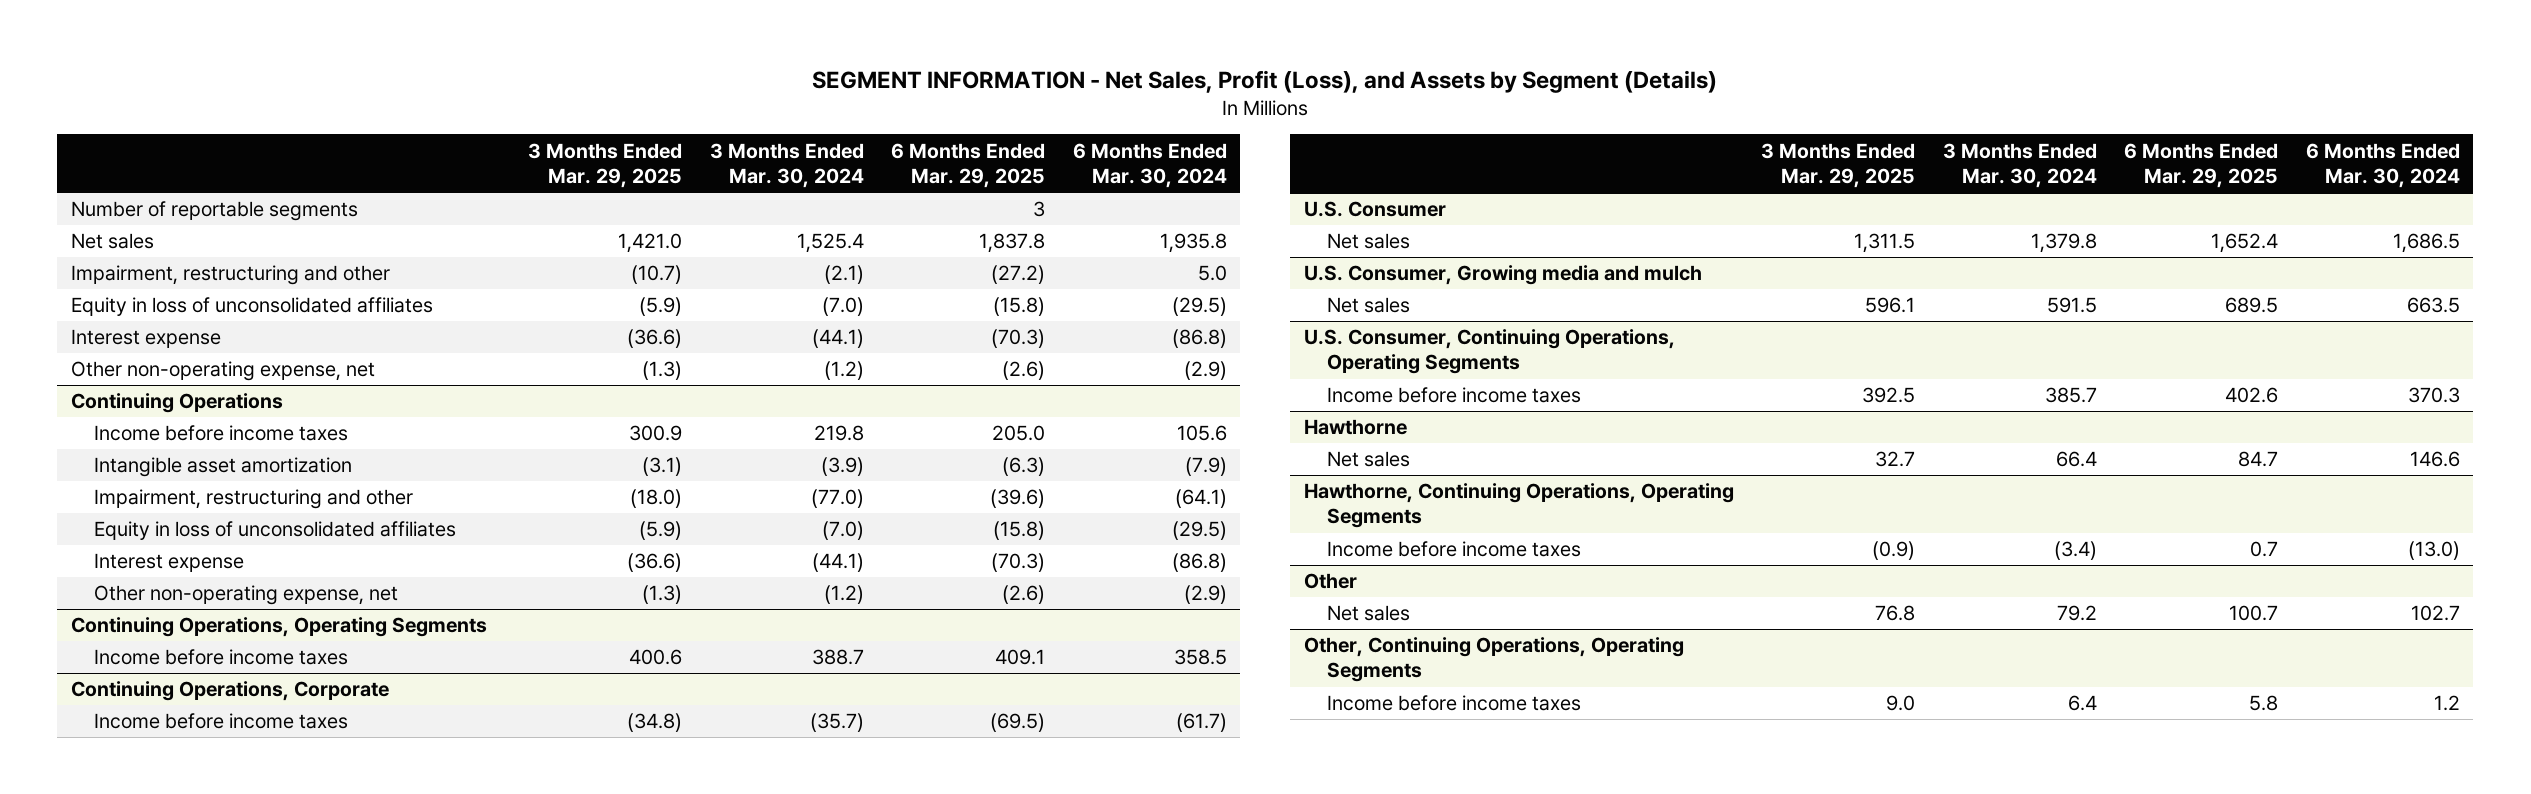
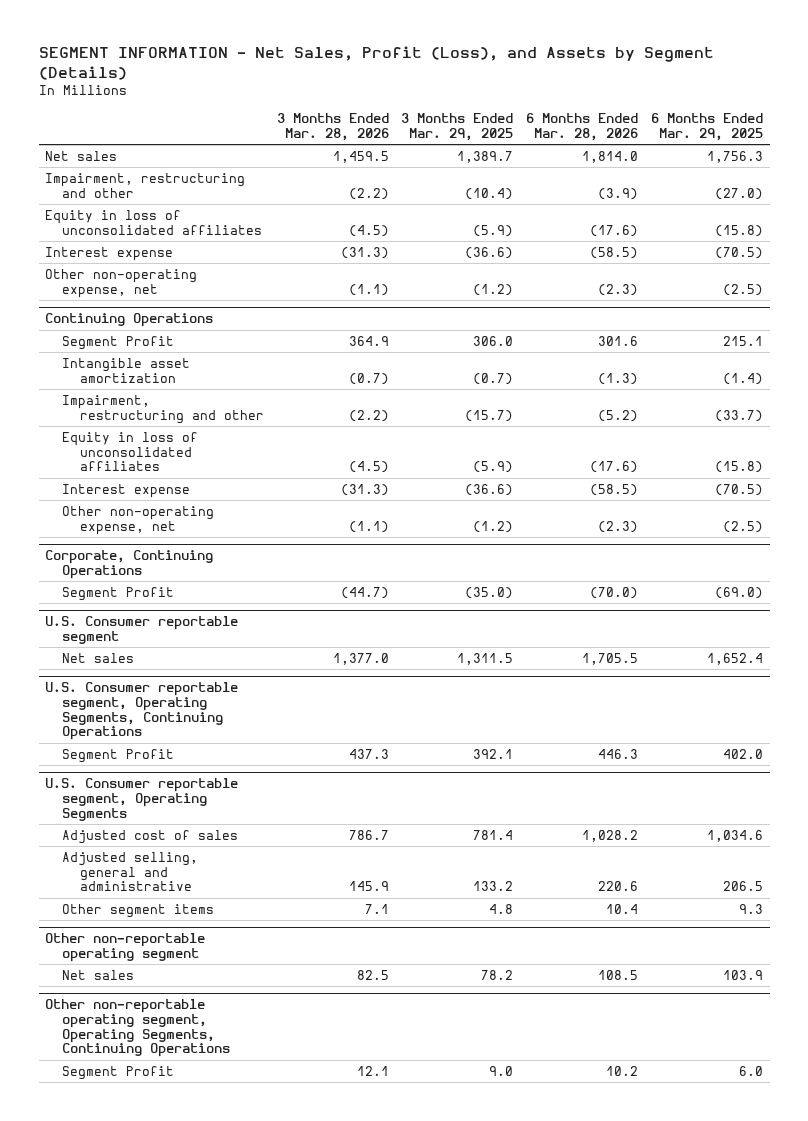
- | 3 Months Ended Mar. 29, 2025 | 3 Months Ended Mar. 30, 2024 | 6 Months Ended Mar. 29, 2025 | 6 Months Ended Mar. 30, 2024
+ | 3 Months Ended Mar. 28, 2026 | 3 Months Ended Mar. 29, 2025 | 6 Months Ended Mar. 28, 2026 | 6 Months Ended Mar. 29, 2025
- Number of reportable segments | | | 3 |
- Net sales | 1,421.0 | 1,525.4 | 1,837.8 | 1,935.8
- Impairment, restructuring and other | (10.7) | (2.1) | (27.2) | 5.0
+ Net sales | 1,459.5 | 1,389.7 | 1,814.0 | 1,756.3
+ Impairment, restructuring and other | (2.2) | (10.4) | (3.9) | (27.0)
- Interest expense | (36.6) | (44.1) | (70.3) | (86.8)
- Other non-operating expense, net | (1.3) | (1.2) | (2.6) | (2.9)
+ Interest expense | (31.3) | (36.6) | (58.5) | (70.5)
+ Other non-operating expense, net | (1.1) | (1.2) | (2.3) | (2.5)
@ Continuing Operations
- Income before income taxes | 300.9 | 219.8 | 205.0 | 105.6
- Intangible asset amortization | (3.1) | (3.9) | (6.3) | (7.9)
- Impairment, restructuring and other | (18.0) | (77.0) | (39.6) | (64.1)
+ Segment Profit | 364.9 | 306.0 | 301.6 | 215.1
+ Intangible asset amortization | (0.7) | (0.7) | (1.3) | (1.4)
+ Impairment, restructuring and other | (2.2) | (15.7) | (5.2) | (33.7)
- Interest expense | (36.6) | (44.1) | (70.3) | (86.8)
- Other non-operating expense, net | (1.3) | (1.2) | (2.6) | (2.9)
- Continuing Operations, Operating Segments
- Income before income taxes | 400.6 | 388.7 | 409.1 | 358.5
- Continuing Operations, Corporate
- Income before income taxes | (34.8) | (35.7) | (69.5) | (61.7)
- U.S. Consumer
@ Continuing Operations
+ Interest expense | (31.3) | (36.6) | (58.5) | (70.5)
+ Other non-operating expense, net | (1.1) | (1.2) | (2.3) | (2.5)
+ Corporate, Continuing Operations
+ Segment Profit | (44.7) | (35.0) | (70.0) | (69.0)
+ U.S. Consumer reportable segment
- U.S. Consumer, Growing media and mulch
- Net sales | 596.1 | 591.5 | 689.5 | 663.5
- U.S. Consumer, Continuing Operations, Operating Segments
- Income before income taxes | 392.5 | 385.7 | 402.6 | 370.3
- Hawthorne
- Net sales | 32.7 | 66.4 | 84.7 | 146.6
- Hawthorne, Continuing Operations, Operating Segments
- Income before income taxes | (0.9) | (3.4) | 0.7 | (13.0)
- Other
- Net sales | 76.8 | 79.2 | 100.7 | 102.7
- Other, Continuing Operations, Operating Segments
- Income before income taxes | 9.0 | 6.4 | 5.8 | 1.2
+ U.S. Consumer reportable segment, Operating Segments, Continuing Operations
+ Segment Profit | 437.3 | 392.1 | 446.3 | 402.0
+ U.S. Consumer reportable segment, Operating Segments
+ Adjusted cost of sales | 786.7 | 781.4 | 1,028.2 | 1,034.6
+ Adjusted selling, general and administrative | 145.9 | 133.2 | 220.6 | 206.5
+ Other segment items | 7.1 | 4.8 | 10.4 | 9.3
+ Other non-reportable operating segment
+ Net sales | 82.5 | 78.2 | 108.5 | 103.9
+ Other non-reportable operating segment, Operating Segments, Continuing Operations
+ Segment Profit | 12.1 | 9.0 | 10.2 | 6.0

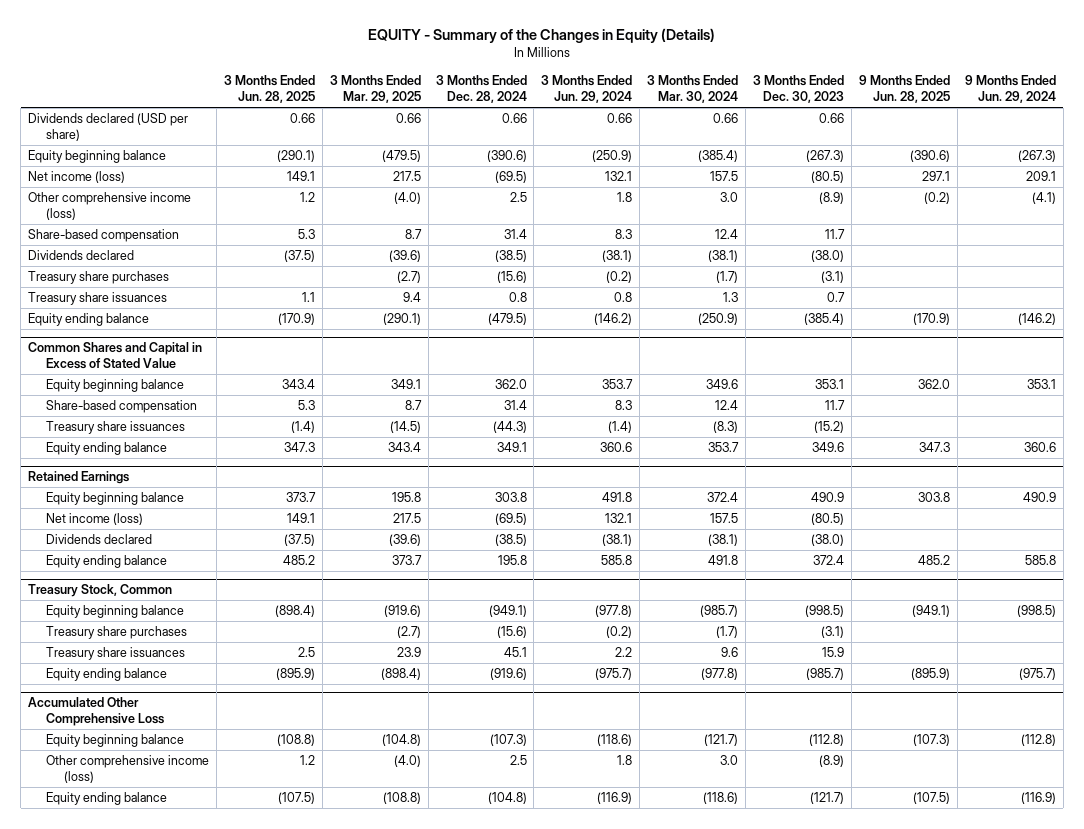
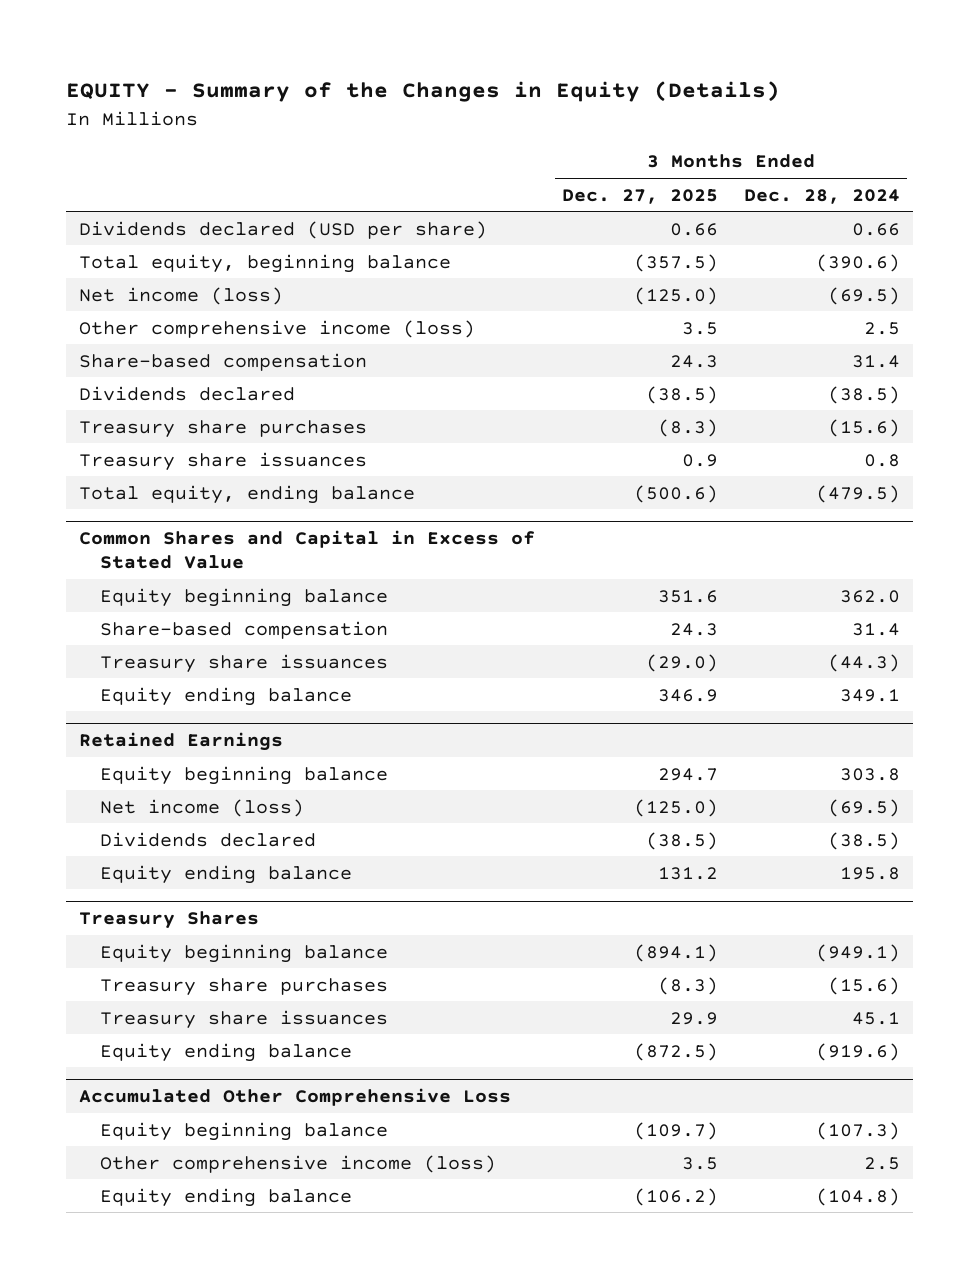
- | 3 Months Ended Jun. 28, 2025 | 3 Months Ended Mar. 29, 2025 | 3 Months Ended Dec. 28, 2024 | 3 Months Ended Jun. 29, 2024 | 3 Months Ended Mar. 30, 2024 | 3 Months Ended Dec. 30, 2023 | 9 Months Ended Jun. 28, 2025 | 9 Months Ended Jun. 29, 2024
+ | 3 Months Ended Dec. 27, 2025 | 3 Months Ended Dec. 28, 2024
- Equity beginning balance | (290.1) | (479.5) | (390.6) | (250.9) | (385.4) | (267.3) | (390.6) | (267.3)
+ Total equity, beginning balance | (357.5) | (390.6)
- Equity ending balance | (170.9) | (290.1) | (479.5) | (146.2) | (250.9) | (385.4) | (170.9) | (146.2)
+ Total equity, ending balance | (500.6) | (479.5)
- Treasury Stock, Common
+ Treasury Shares

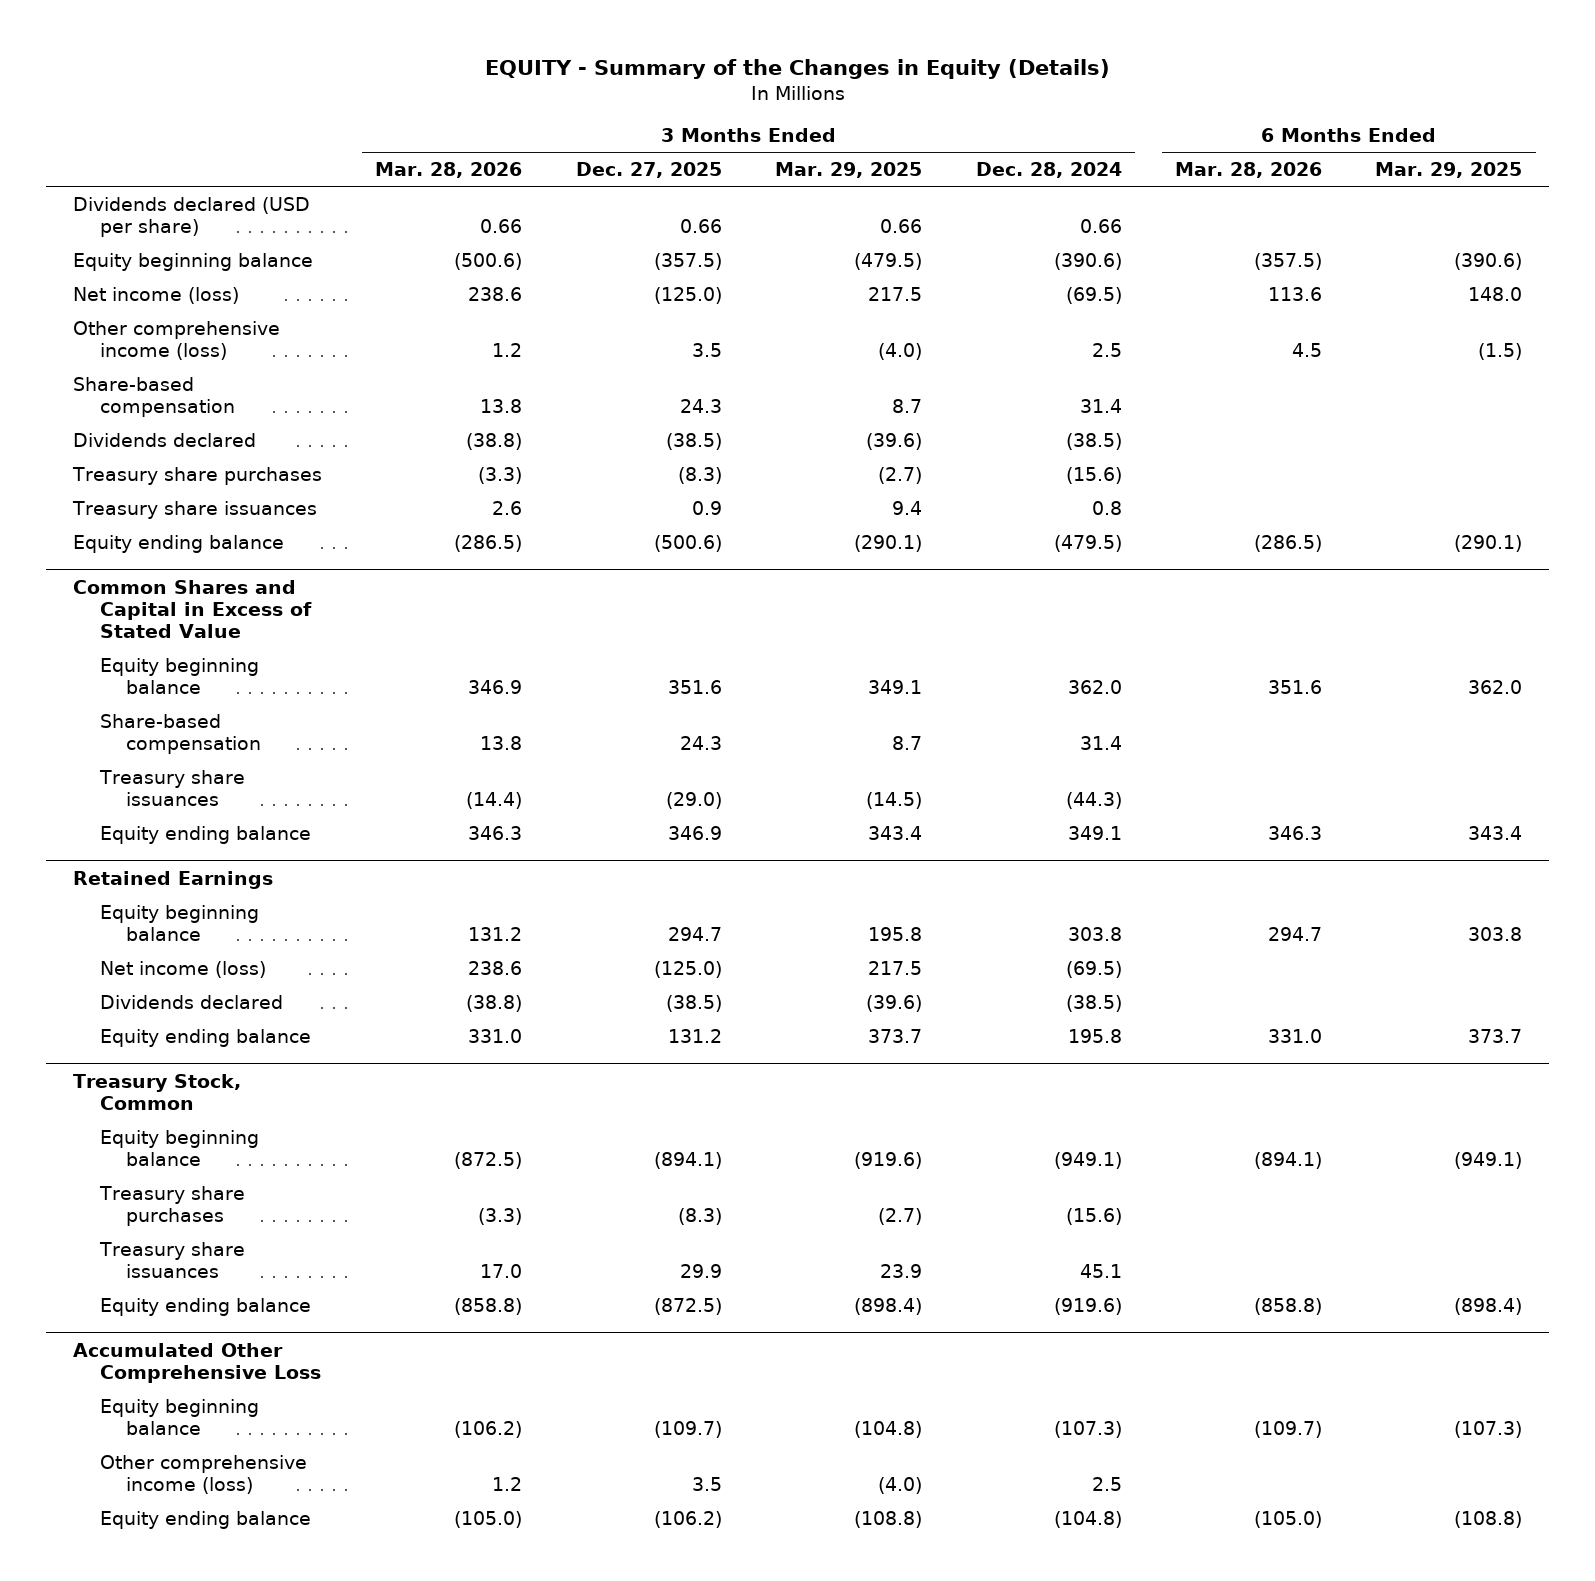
- | 3 Months Ended Dec. 27, 2025 | 3 Months Ended Dec. 28, 2024
+ | 3 Months Ended Mar. 28, 2026 | 3 Months Ended Dec. 27, 2025 | 3 Months Ended Mar. 29, 2025 | 3 Months Ended Dec. 28, 2024 | 6 Months Ended Mar. 28, 2026 | 6 Months Ended Mar. 29, 2025
- Total equity, beginning balance | (357.5) | (390.6)
+ Equity beginning balance | (500.6) | (357.5) | (479.5) | (390.6) | (357.5) | (390.6)
- Total equity, ending balance | (500.6) | (479.5)
+ Equity ending balance | (286.5) | (500.6) | (290.1) | (479.5) | (286.5) | (290.1)
- Treasury Shares
+ Treasury Stock, Common

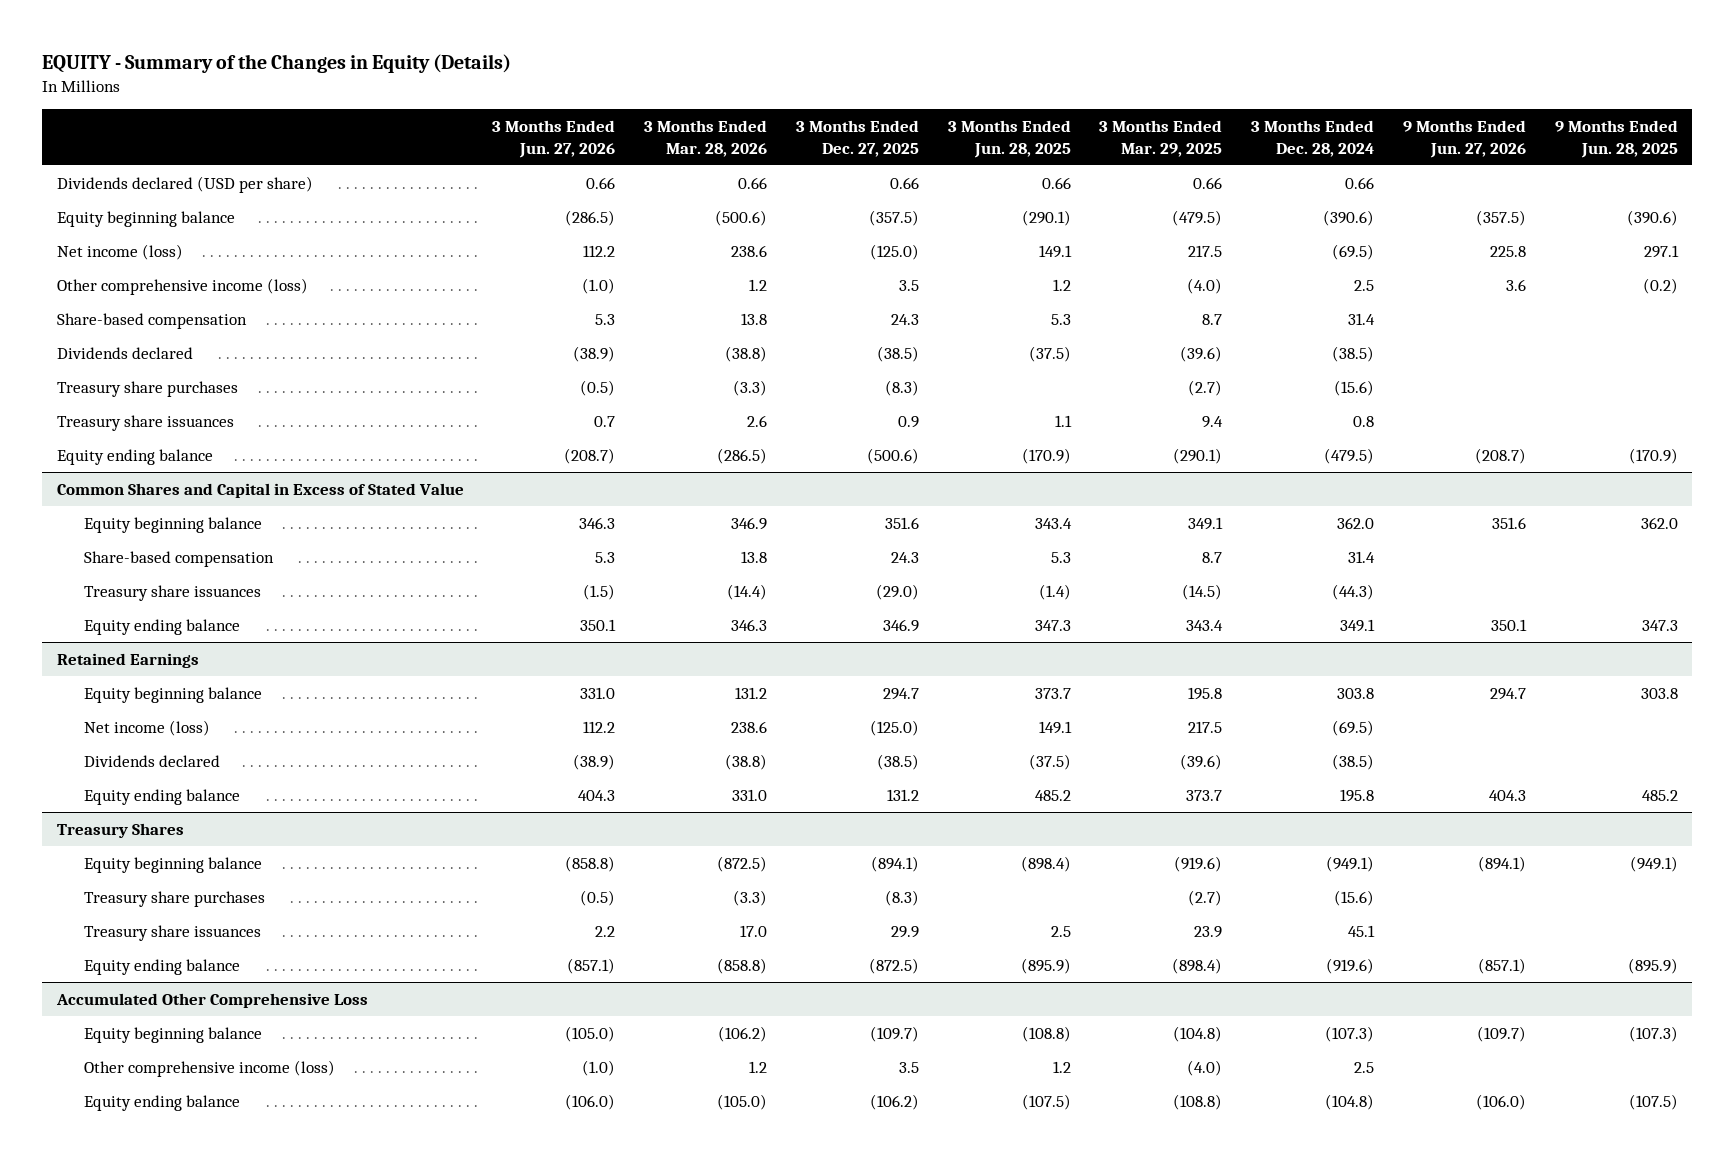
- | 3 Months Ended Mar. 28, 2026 | 3 Months Ended Dec. 27, 2025 | 3 Months Ended Mar. 29, 2025 | 3 Months Ended Dec. 28, 2024 | 6 Months Ended Mar. 28, 2026 | 6 Months Ended Mar. 29, 2025
+ | 3 Months Ended Jun. 27, 2026 | 3 Months Ended Mar. 28, 2026 | 3 Months Ended Dec. 27, 2025 | 3 Months Ended Jun. 28, 2025 | 3 Months Ended Mar. 29, 2025 | 3 Months Ended Dec. 28, 2024 | 9 Months Ended Jun. 27, 2026 | 9 Months Ended Jun. 28, 2025
- Treasury Stock, Common
+ Treasury Shares

